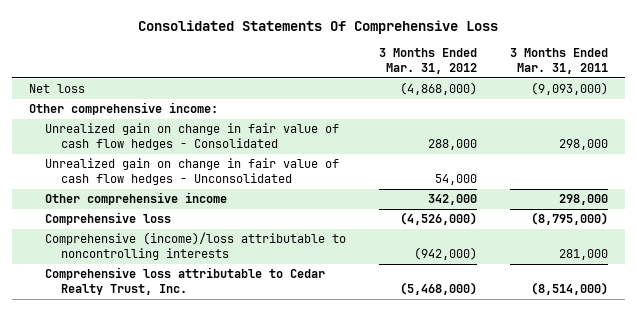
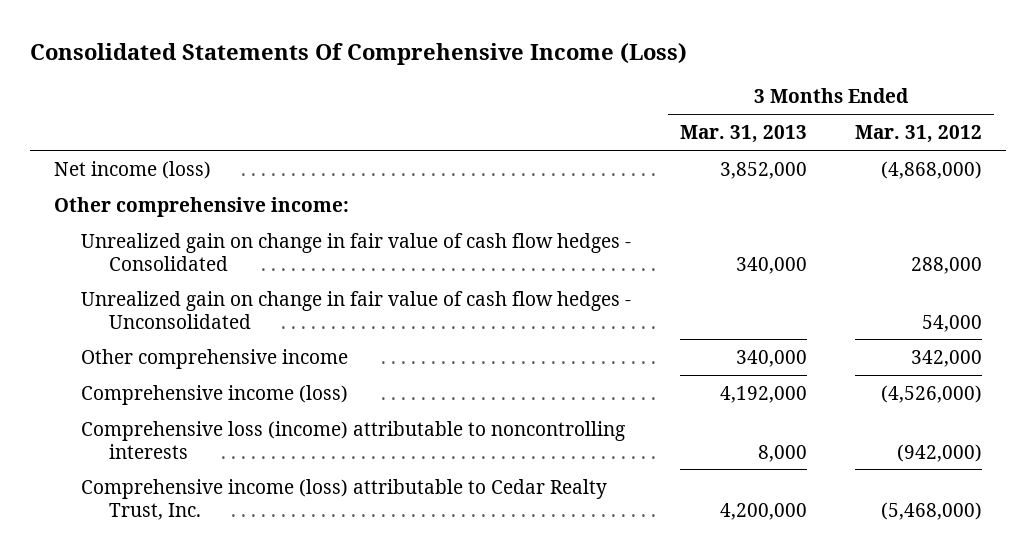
- Consolidated Statements Of Comprehensive Loss
+ Consolidated Statements Of Comprehensive Income (Loss)
- | 3 Months Ended Mar. 31, 2012 | 3 Months Ended Mar. 31, 2011
+ | 3 Months Ended Mar. 31, 2013 | 3 Months Ended Mar. 31, 2012
- Net loss | (4,868,000) | (9,093,000)
+ Net income (loss) | 3,852,000 | (4,868,000)
- Comprehensive loss | (4,526,000) | (8,795,000)
- Comprehensive (income)/loss attributable to noncontrolling interests | (942,000) | 281,000
- Comprehensive loss attributable to Cedar Realty Trust, Inc. | (5,468,000) | (8,514,000)
+ Comprehensive income (loss) | 4,192,000 | (4,526,000)
+ Comprehensive loss (income) attributable to noncontrolling interests | 8,000 | (942,000)
+ Comprehensive income (loss) attributable to Cedar Realty Trust, Inc. | 4,200,000 | (5,468,000)

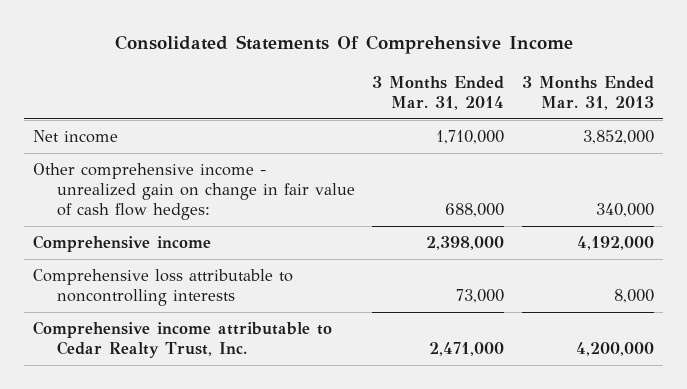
- Consolidated Statements Of Comprehensive Income (Loss)
+ Consolidated Statements Of Comprehensive Income
- | 3 Months Ended Mar. 31, 2013 | 3 Months Ended Mar. 31, 2012
+ | 3 Months Ended Mar. 31, 2014 | 3 Months Ended Mar. 31, 2013
- Net income (loss) | 3,852,000 | (4,868,000)
- Other comprehensive income:
- Unrealized gain on change in fair value of cash flow hedges - Consolidated | 340,000 | 288,000
- Unrealized gain on change in fair value of cash flow hedges - Unconsolidated | | 54,000
- Other comprehensive income | 340,000 | 342,000
- Comprehensive income (loss) | 4,192,000 | (4,526,000)
- Comprehensive loss (income) attributable to noncontrolling interests | 8,000 | (942,000)
- Comprehensive income (loss) attributable to Cedar Realty Trust, Inc. | 4,200,000 | (5,468,000)
+ Net income | 1,710,000 | 3,852,000
+ Other comprehensive income - unrealized gain on change in fair value of cash flow hedges: | 688,000 | 340,000
+ Comprehensive income | 2,398,000 | 4,192,000
+ Comprehensive loss attributable to noncontrolling interests | 73,000 | 8,000
+ Comprehensive income attributable to Cedar Realty Trust, Inc. | 2,471,000 | 4,200,000

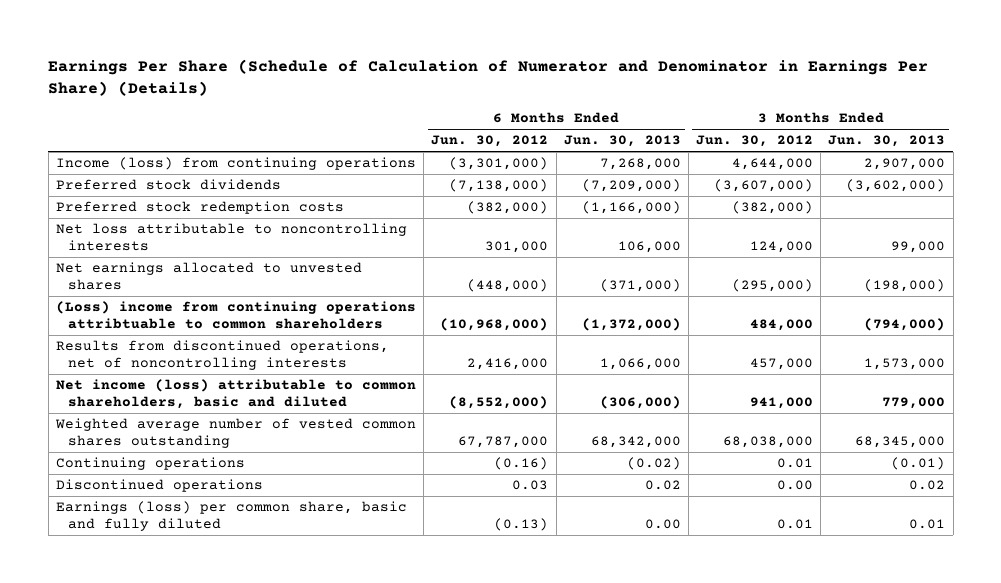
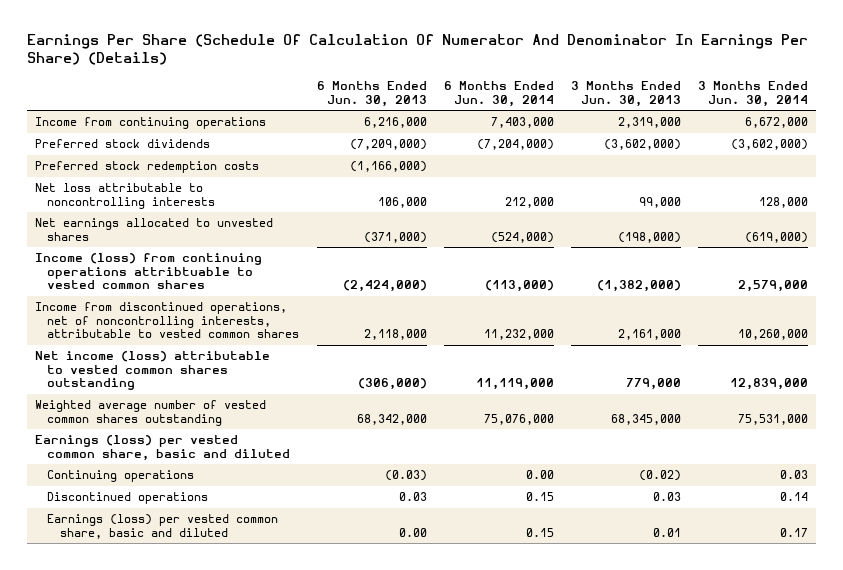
- Earnings Per Share (Schedule of Calculation of Numerator and Denominator in Earnings Per Share) (Details)
+ Earnings Per Share (Schedule Of Calculation Of Numerator And Denominator In Earnings Per Share) (Details)
- | 6 Months Ended Jun. 30, 2012 | 6 Months Ended Jun. 30, 2013 | 3 Months Ended Jun. 30, 2012 | 3 Months Ended Jun. 30, 2013
+ | 6 Months Ended Jun. 30, 2013 | 6 Months Ended Jun. 30, 2014 | 3 Months Ended Jun. 30, 2013 | 3 Months Ended Jun. 30, 2014
- Income (loss) from continuing operations | (3,301,000) | 7,268,000 | 4,644,000 | 2,907,000
+ Income from continuing operations | 6,216,000 | 7,403,000 | 2,319,000 | 6,672,000
- (Loss) income from continuing operations attribtuable to common shareholders | (10,968,000) | (1,372,000) | 484,000 | (794,000)
- Results from discontinued operations, net of noncontrolling interests | 2,416,000 | 1,066,000 | 457,000 | 1,573,000
- Net income (loss) attributable to common shareholders, basic and diluted | (8,552,000) | (306,000) | 941,000 | 779,000
+ Income (loss) from continuing operations attribtuable to vested common shares | (2,424,000) | (113,000) | (1,382,000) | 2,579,000
+ Income from discontinued operations, net of noncontrolling interests, attributable to vested common shares | 2,118,000 | 11,232,000 | 2,161,000 | 10,260,000
+ Net income (loss) attributable to vested common shares outstanding | (306,000) | 11,119,000 | 779,000 | 12,839,000
- Continuing operations | (0.16) | (0.02) | 0.01 | (0.01)
- Discontinued operations | 0.03 | 0.02 | 0.00 | 0.02
- Earnings (loss) per common share, basic and fully diluted | (0.13) | 0.00 | 0.01 | 0.01
+ Earnings (loss) per vested common share, basic and diluted
+ Continuing operations | (0.03) | 0.00 | (0.02) | 0.03
+ Discontinued operations | 0.03 | 0.15 | 0.03 | 0.14
+ Earnings (loss) per vested common share, basic and diluted | 0.00 | 0.15 | 0.01 | 0.17

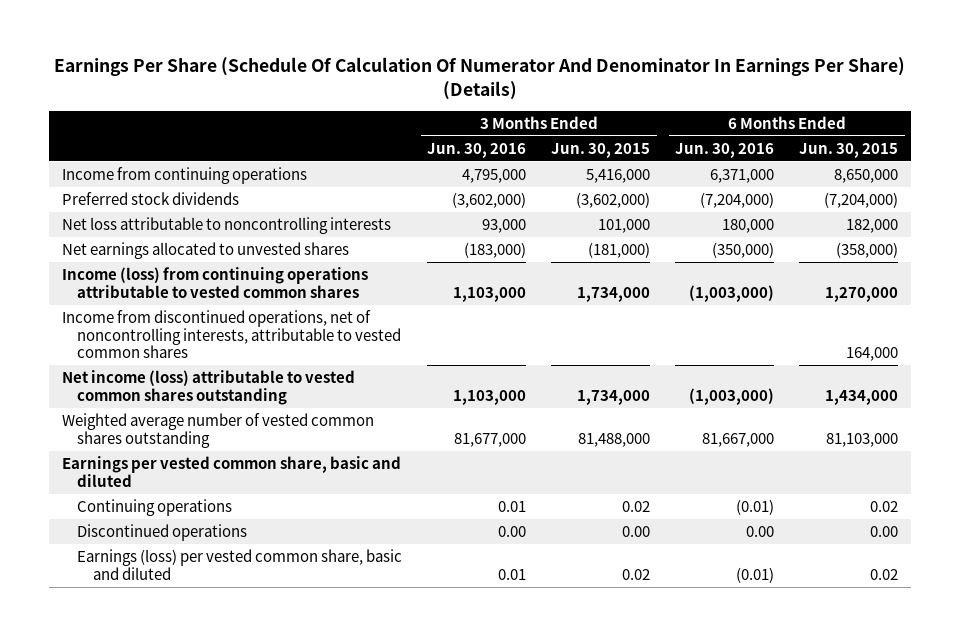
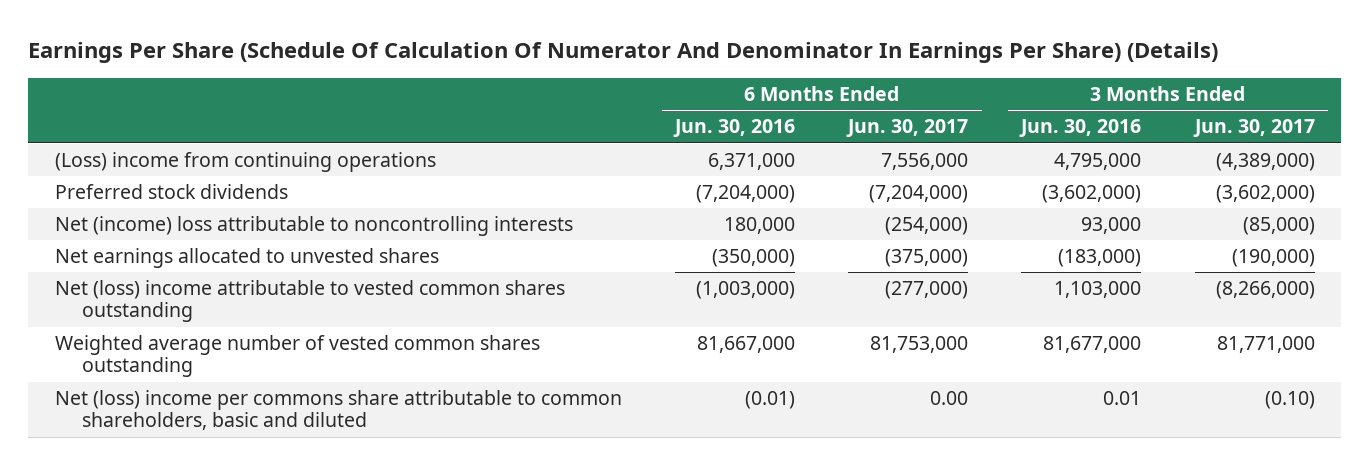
- | 3 Months Ended Jun. 30, 2016 | 3 Months Ended Jun. 30, 2015 | 6 Months Ended Jun. 30, 2016 | 6 Months Ended Jun. 30, 2015
+ | 6 Months Ended Jun. 30, 2016 | 6 Months Ended Jun. 30, 2017 | 3 Months Ended Jun. 30, 2016 | 3 Months Ended Jun. 30, 2017
- Income from continuing operations | 4,795,000 | 5,416,000 | 6,371,000 | 8,650,000
+ (Loss) income from continuing operations | 6,371,000 | 7,556,000 | 4,795,000 | (4,389,000)
- Net loss attributable to noncontrolling interests | 93,000 | 101,000 | 180,000 | 182,000
+ Net (income) loss attributable to noncontrolling interests | 180,000 | (254,000) | 93,000 | (85,000)
- Income (loss) from continuing operations attributable to vested common shares | 1,103,000 | 1,734,000 | (1,003,000) | 1,270,000
- Income from discontinued operations, net of noncontrolling interests, attributable to vested common shares | | | | 164,000
- Net income (loss) attributable to vested common shares outstanding | 1,103,000 | 1,734,000 | (1,003,000) | 1,434,000
+ Net (loss) income attributable to vested common shares outstanding | (1,003,000) | (277,000) | 1,103,000 | (8,266,000)
- Earnings per vested common share, basic and diluted
- Continuing operations | 0.01 | 0.02 | (0.01) | 0.02
- Discontinued operations | 0.00 | 0.00 | 0.00 | 0.00
- Earnings (loss) per vested common share, basic and diluted | 0.01 | 0.02 | (0.01) | 0.02
+ Net (loss) income per commons share attributable to common shareholders, basic and diluted | (0.01) | 0.00 | 0.01 | (0.10)

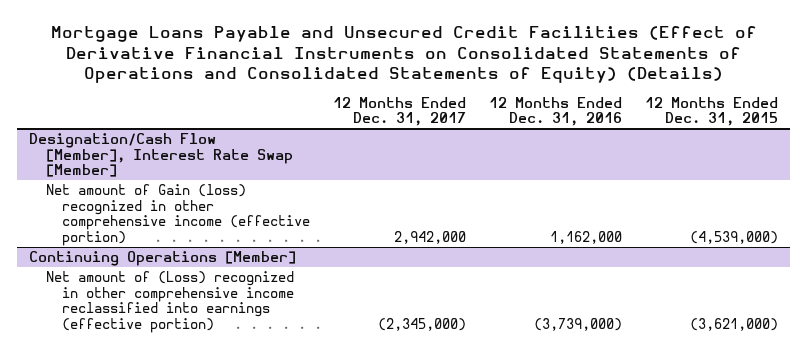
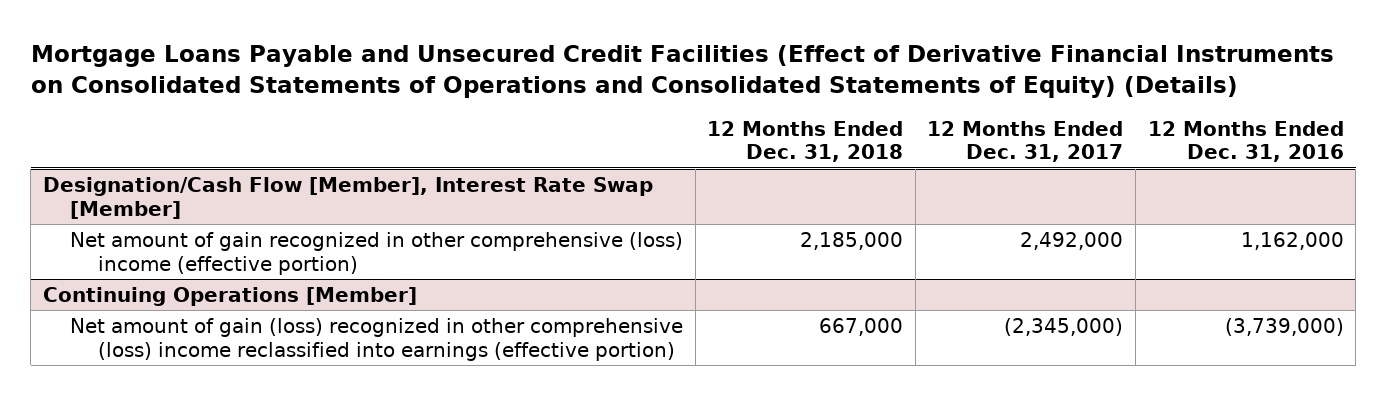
- | 12 Months Ended Dec. 31, 2017 | 12 Months Ended Dec. 31, 2016 | 12 Months Ended Dec. 31, 2015
+ | 12 Months Ended Dec. 31, 2018 | 12 Months Ended Dec. 31, 2017 | 12 Months Ended Dec. 31, 2016
@ Designation/Cash Flow [Member], Interest Rate Swap [Member]
- Net amount of Gain (loss) recognized in other comprehensive income (effective portion) | 2,942,000 | 1,162,000 | (4,539,000)
+ Net amount of gain recognized in other comprehensive (loss) income (effective portion) | 2,185,000 | 2,492,000 | 1,162,000
@ Continuing Operations [Member]
- Net amount of (Loss) recognized in other comprehensive income reclassified into earnings (effective portion) | (2,345,000) | (3,739,000) | (3,621,000)
+ Net amount of gain (loss) recognized in other comprehensive (loss) income reclassified into earnings (effective portion) | 667,000 | (2,345,000) | (3,739,000)

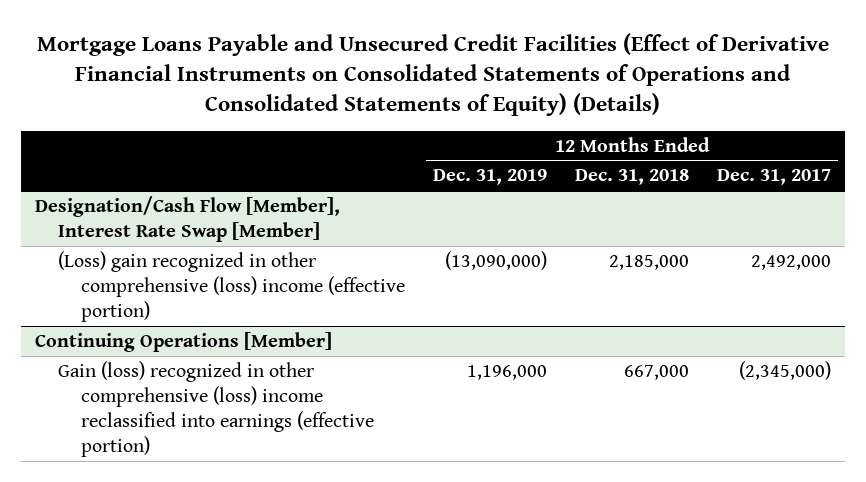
- | 12 Months Ended Dec. 31, 2018 | 12 Months Ended Dec. 31, 2017 | 12 Months Ended Dec. 31, 2016
+ | 12 Months Ended Dec. 31, 2019 | 12 Months Ended Dec. 31, 2018 | 12 Months Ended Dec. 31, 2017
@ Designation/Cash Flow [Member], Interest Rate Swap [Member]
- Net amount of gain recognized in other comprehensive (loss) income (effective portion) | 2,185,000 | 2,492,000 | 1,162,000
+ (Loss) gain recognized in other comprehensive (loss) income (effective portion) | (13,090,000) | 2,185,000 | 2,492,000
@ Continuing Operations [Member]
- Net amount of gain (loss) recognized in other comprehensive (loss) income reclassified into earnings (effective portion) | 667,000 | (2,345,000) | (3,739,000)
+ Gain (loss) recognized in other comprehensive (loss) income reclassified into earnings (effective portion) | 1,196,000 | 667,000 | (2,345,000)

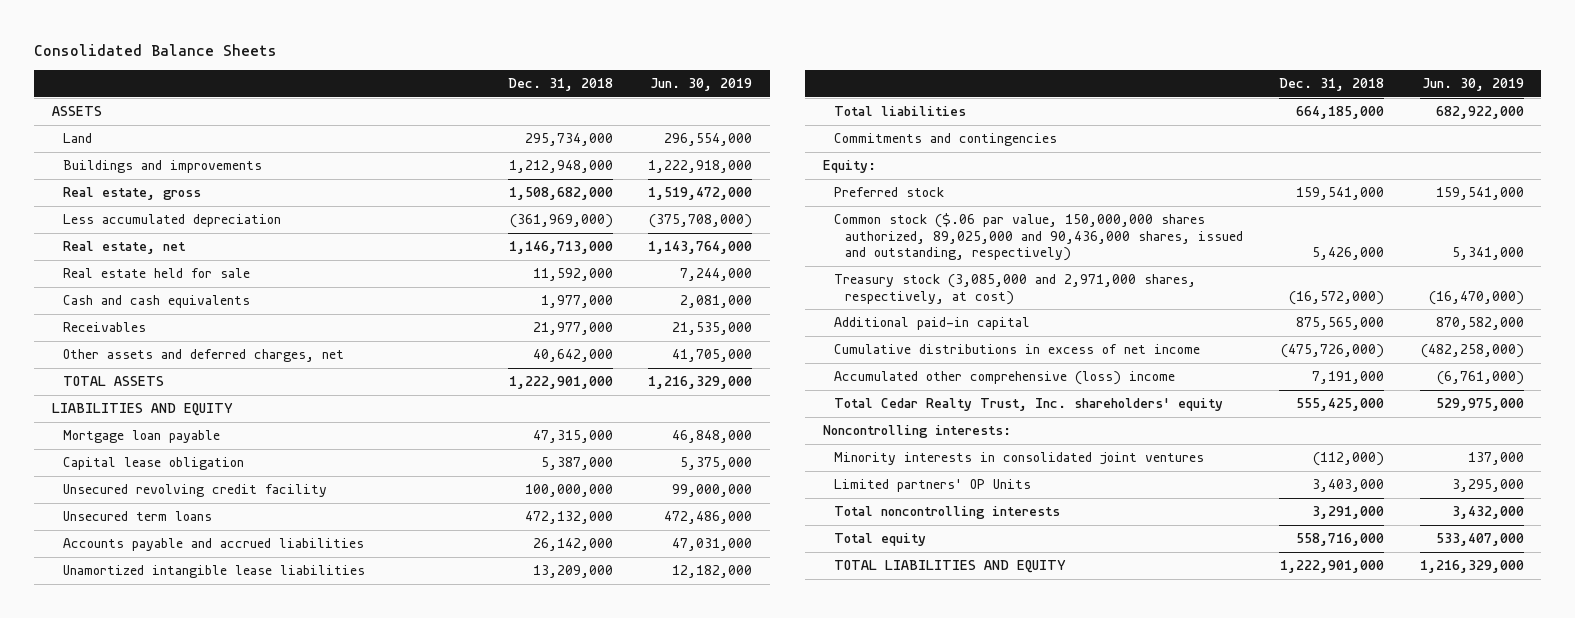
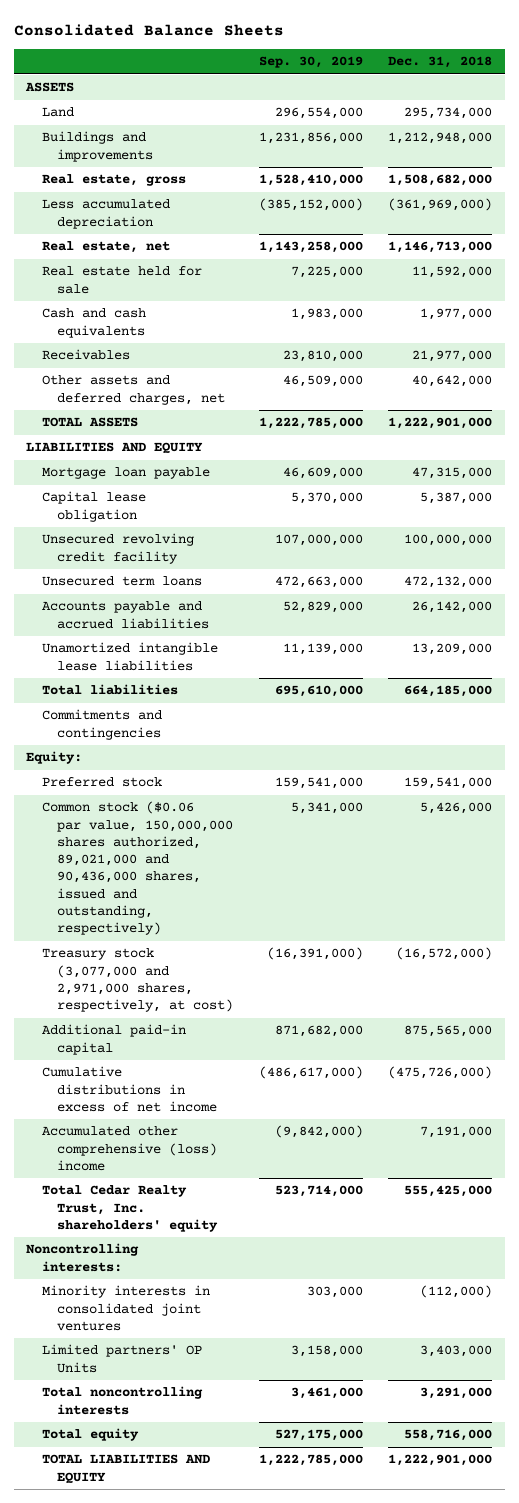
- | Dec. 31, 2018 | Jun. 30, 2019
+ | Sep. 30, 2019 | Dec. 31, 2018
- Common stock ($.06 par value, 150,000,000 shares authorized, 89,025,000 and 90,436,000 shares, issued and outstanding, respectively) | 5,426,000 | 5,341,000
- Treasury stock (3,085,000 and 2,971,000 shares, respectively, at cost) | (16,572,000) | (16,470,000)
+ Common stock ($0.06 par value, 150,000,000 shares authorized, 89,021,000 and 90,436,000 shares, issued and outstanding, respectively) | 5,341,000 | 5,426,000
+ Treasury stock (3,077,000 and 2,971,000 shares, respectively, at cost) | (16,391,000) | (16,572,000)

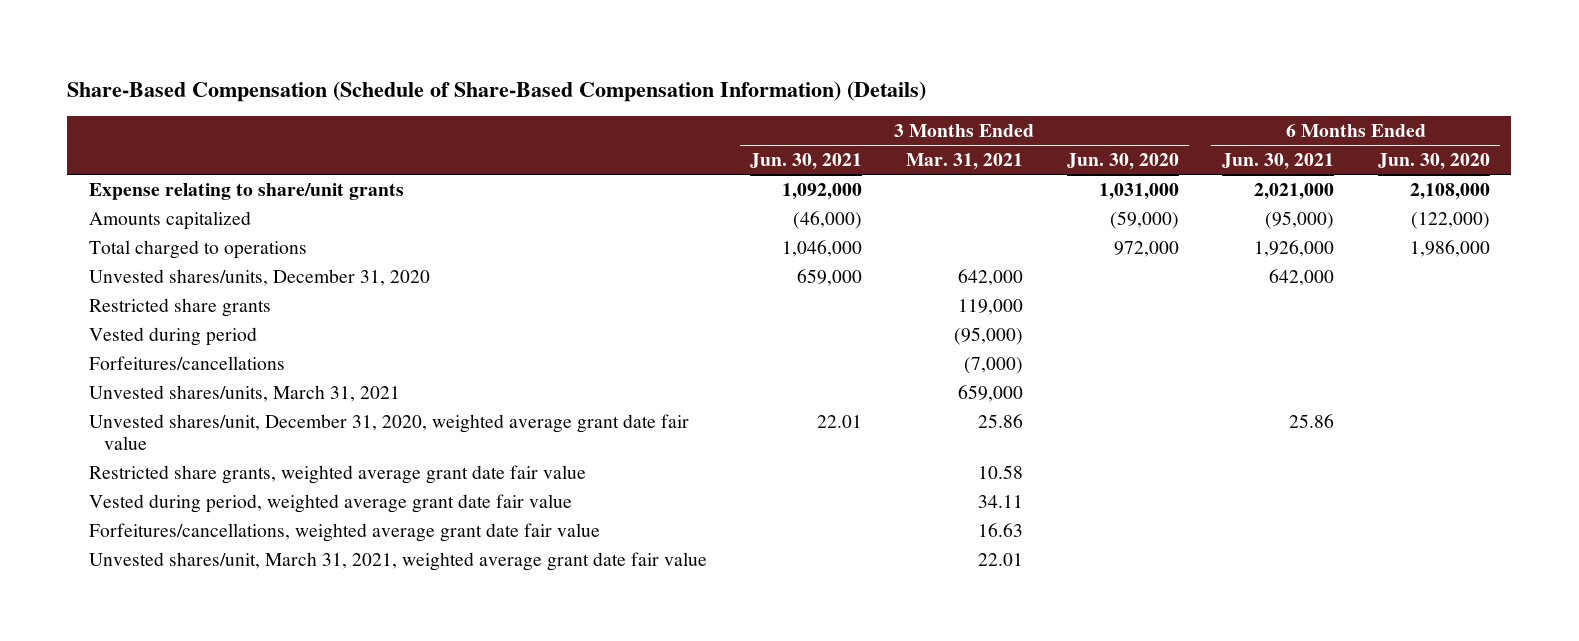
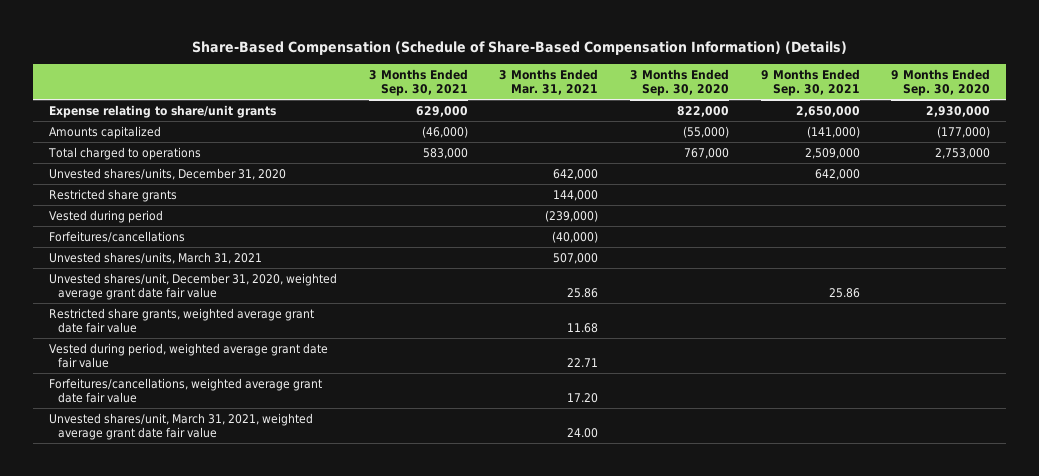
- | 3 Months Ended Jun. 30, 2021 | 3 Months Ended Mar. 31, 2021 | 3 Months Ended Jun. 30, 2020 | 6 Months Ended Jun. 30, 2021 | 6 Months Ended Jun. 30, 2020
+ | 3 Months Ended Sep. 30, 2021 | 3 Months Ended Mar. 31, 2021 | 3 Months Ended Sep. 30, 2020 | 9 Months Ended Sep. 30, 2021 | 9 Months Ended Sep. 30, 2020
- Restricted share grants | | 119,000 | | |
- Vested during period | | (95,000) | | |
- Forfeitures/cancellations | | (7,000) | | |
- Unvested shares/units, March 31, 2021 | | 659,000 | | |
+ Restricted share grants | | 144,000 | | |
+ Vested during period | | (239,000) | | |
+ Forfeitures/cancellations | | (40,000) | | |
+ Unvested shares/units, March 31, 2021 | | 507,000 | | |
- Restricted share grants, weighted average grant date fair value | | 10.58 | | |
- Vested during period, weighted average grant date fair value | | 34.11 | | |
- Forfeitures/cancellations, weighted average grant date fair value | | 16.63 | | |
- Unvested shares/unit, March 31, 2021, weighted average grant date fair value | | 22.01 | | |
+ Restricted share grants, weighted average grant date fair value | | 11.68 | | |
+ Vested during period, weighted average grant date fair value | | 22.71 | | |
+ Forfeitures/cancellations, weighted average grant date fair value | | 17.20 | | |
+ Unvested shares/unit, March 31, 2021, weighted average grant date fair value | | 24.00 | | |

